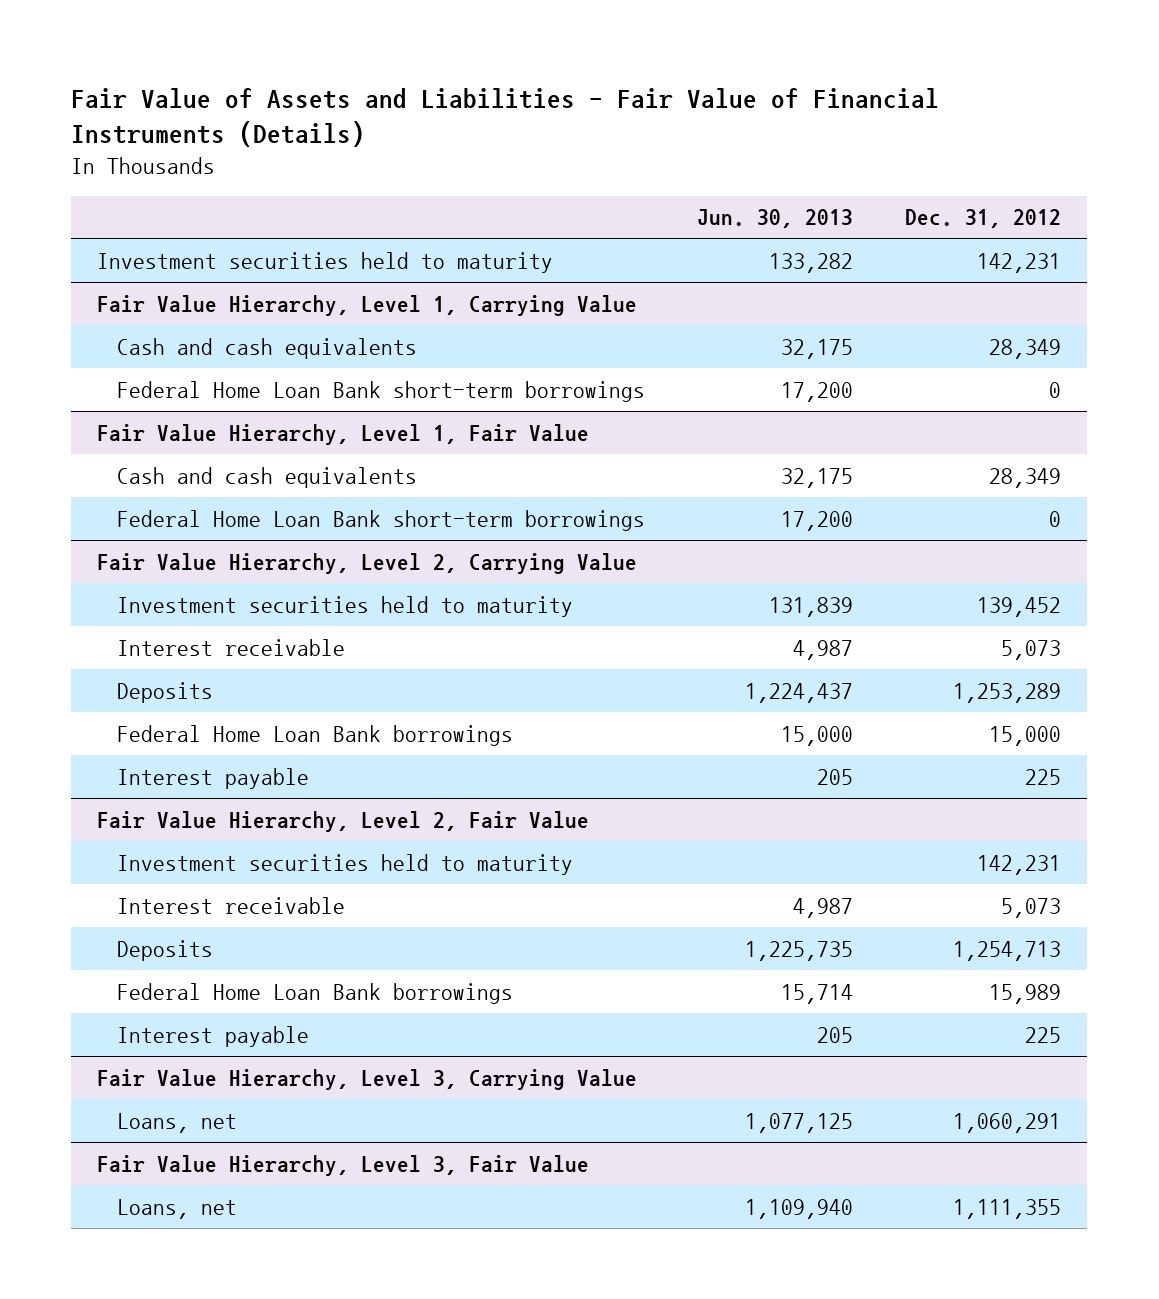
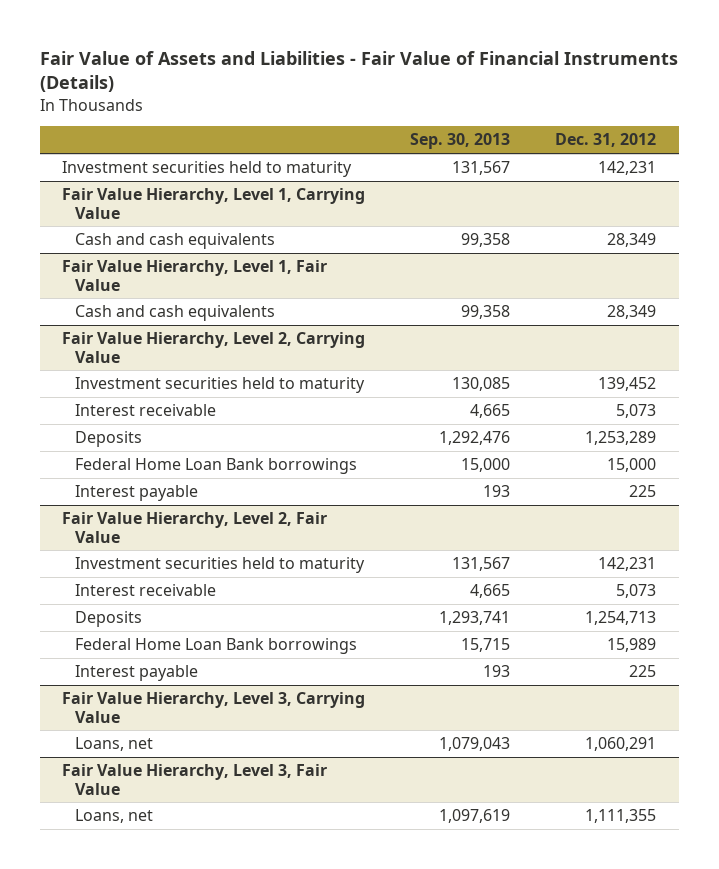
- | Jun. 30, 2013 | Dec. 31, 2012
+ | Sep. 30, 2013 | Dec. 31, 2012
@ Fair Value Hierarchy, Level 1, Carrying Value
- Federal Home Loan Bank short-term borrowings | 17,200 | 0
@ Fair Value Hierarchy, Level 1, Fair Value
- Federal Home Loan Bank short-term borrowings | 17,200 | 0

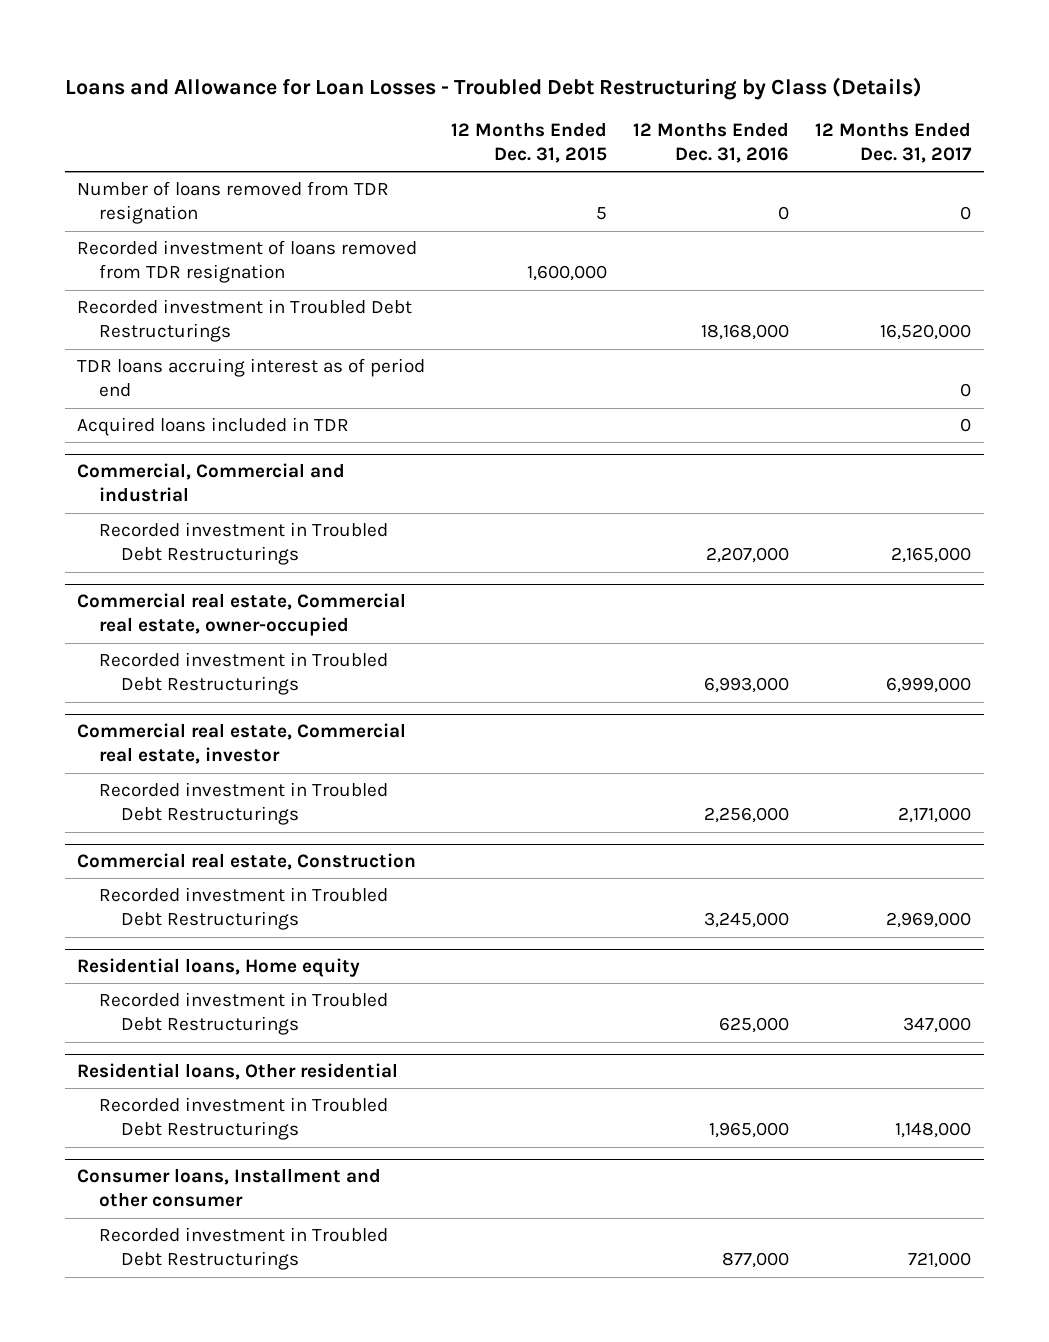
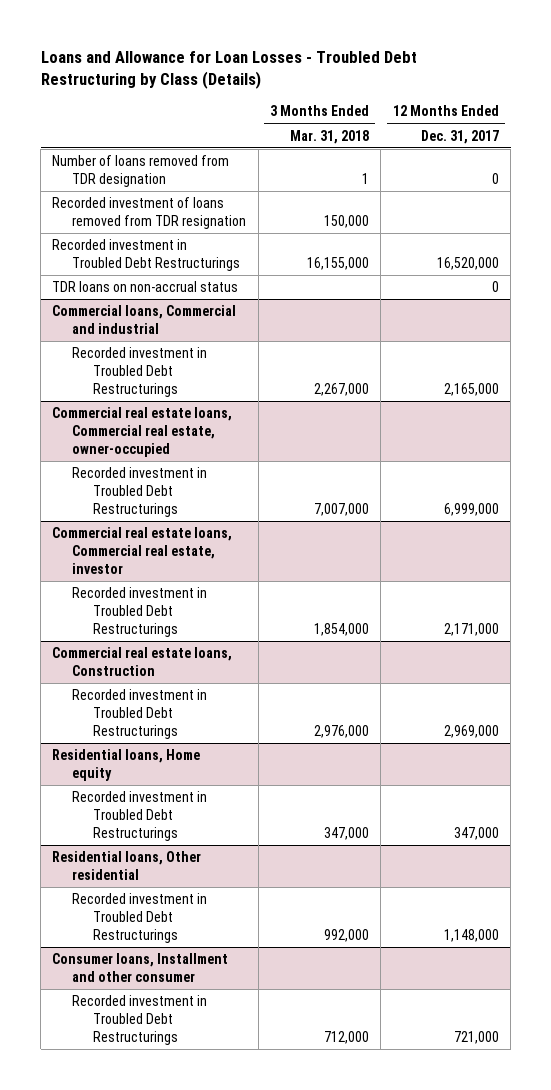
- | 12 Months Ended Dec. 31, 2015 | 12 Months Ended Dec. 31, 2016 | 12 Months Ended Dec. 31, 2017
+ | 3 Months Ended Mar. 31, 2018 | 12 Months Ended Dec. 31, 2017
- Number of loans removed from TDR resignation | 5 | 0 | 0
+ Number of loans removed from TDR designation | 1 | 0
- TDR loans accruing interest as of period end | | | 0
- Acquired loans included in TDR | | | 0
- Commercial, Commercial and industrial
+ TDR loans on non-accrual status | | 0
+ Commercial loans, Commercial and industrial
- Commercial real estate, Commercial real estate, owner-occupied
+ Commercial real estate loans, Commercial real estate, owner-occupied
- Commercial real estate, Commercial real estate, investor
+ Commercial real estate loans, Commercial real estate, investor
- Commercial real estate, Construction
+ Commercial real estate loans, Construction

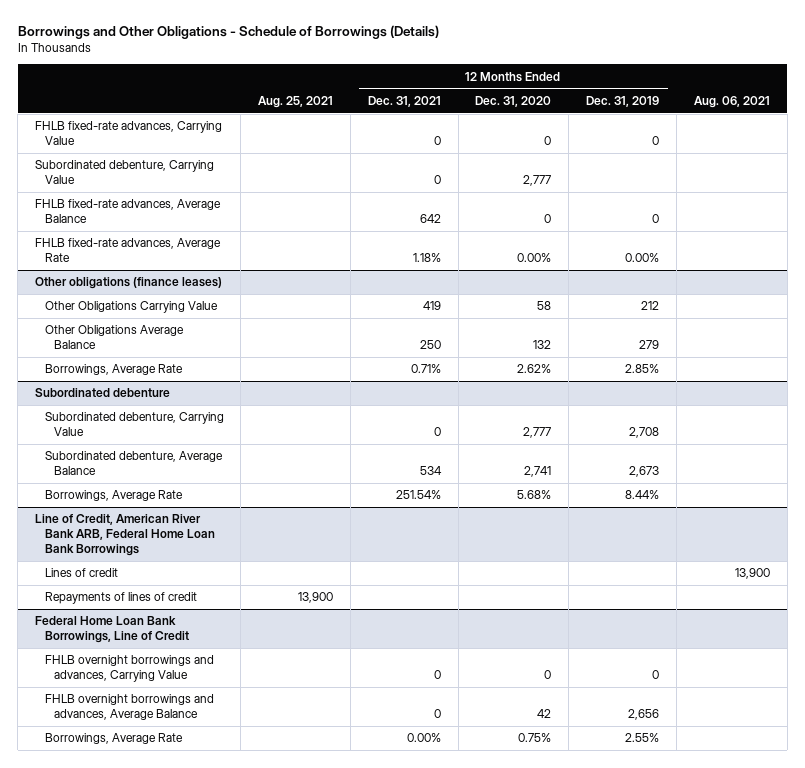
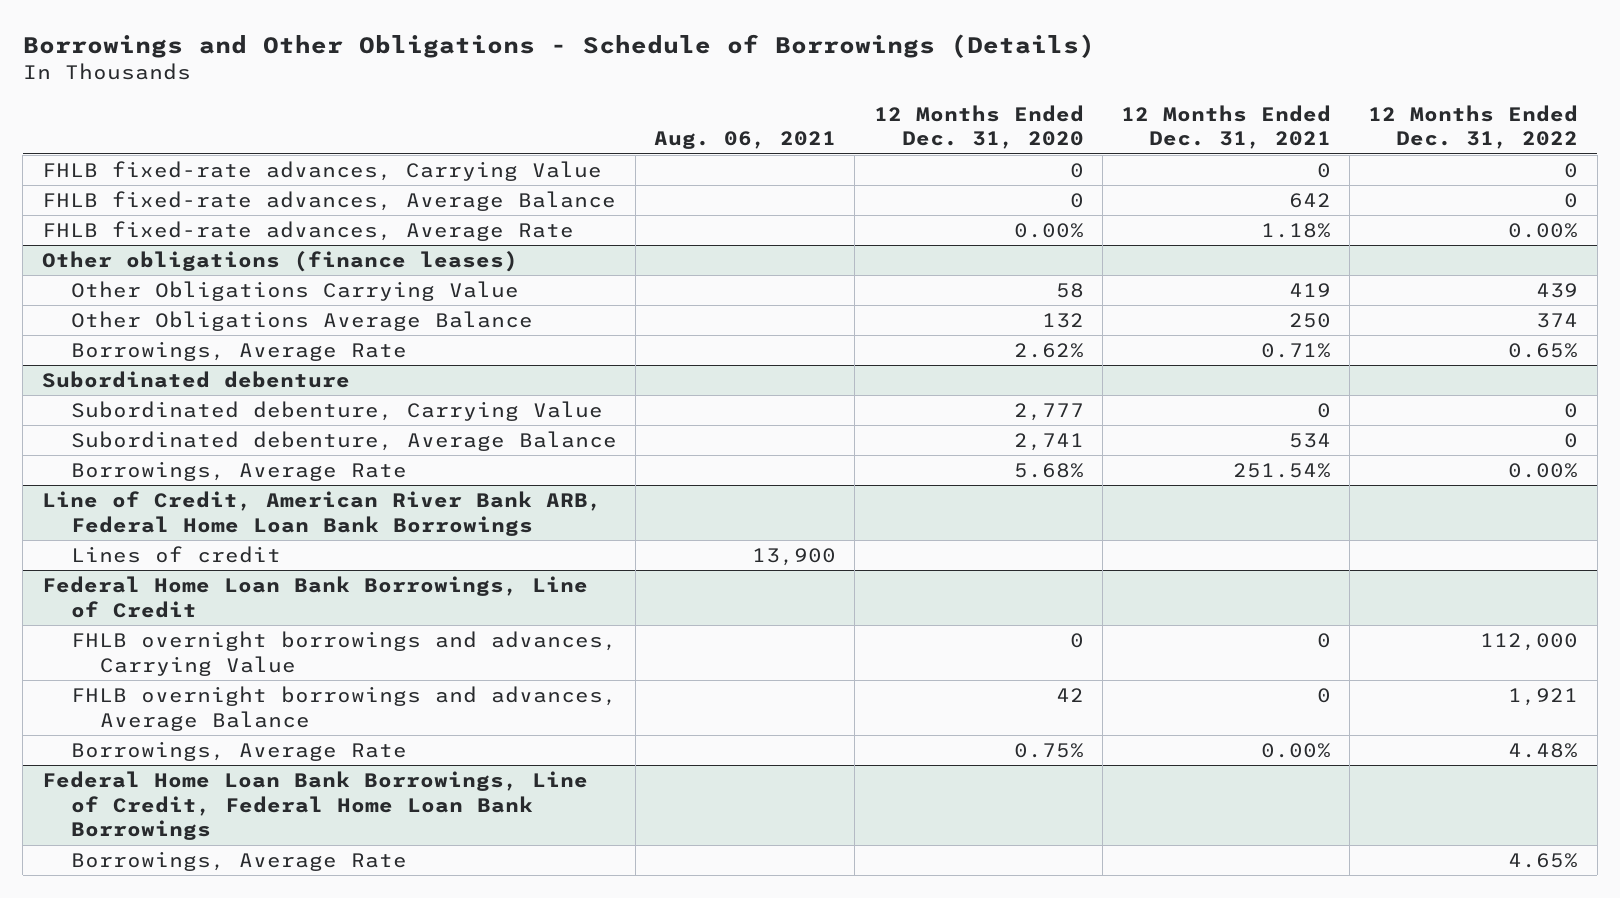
- | Aug. 25, 2021 | 12 Months Ended Dec. 31, 2021 | 12 Months Ended Dec. 31, 2020 | 12 Months Ended Dec. 31, 2019 | Aug. 06, 2021
+ | Aug. 06, 2021 | 12 Months Ended Dec. 31, 2020 | 12 Months Ended Dec. 31, 2021 | 12 Months Ended Dec. 31, 2022
- Subordinated debenture, Carrying Value | | 0 | 2,777 | |
@ Line of Credit, American River Bank ARB, Federal Home Loan Bank Borrowings
- Repayments of lines of credit | 13,900 | | | |
+ Federal Home Loan Bank Borrowings, Line of Credit, Federal Home Loan Bank Borrowings
+ Borrowings, Average Rate | | | | 4.65%

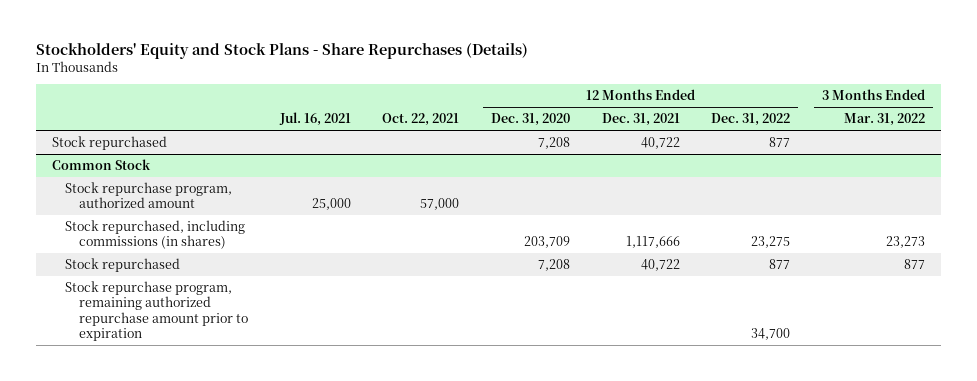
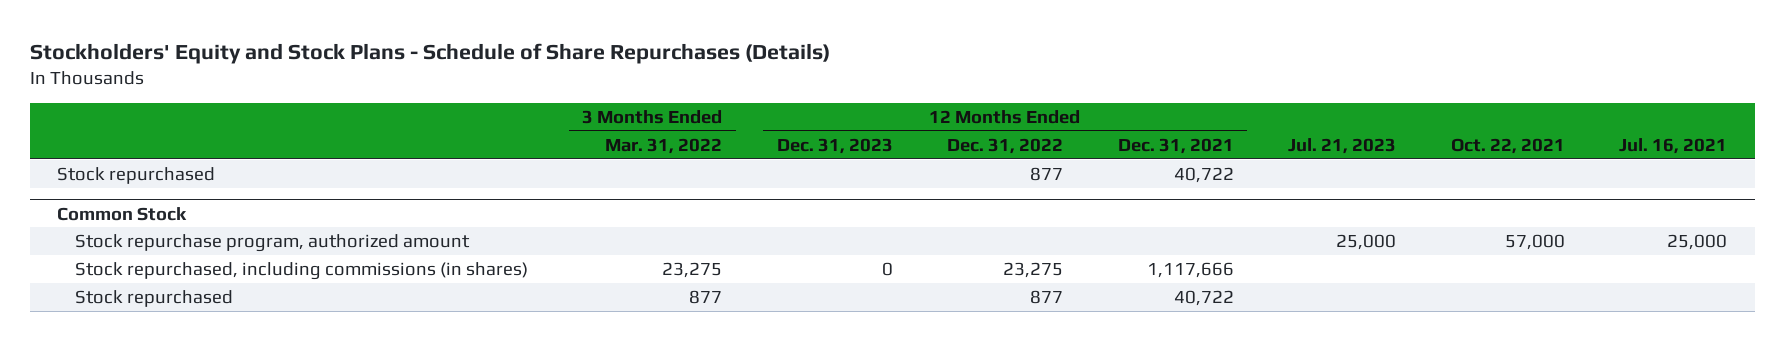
- Stockholders' Equity and Stock Plans - Share Repurchases (Details)
+ Stockholders' Equity and Stock Plans - Schedule of Share Repurchases (Details)
- | Jul. 16, 2021 | Oct. 22, 2021 | 12 Months Ended Dec. 31, 2020 | 12 Months Ended Dec. 31, 2021 | 12 Months Ended Dec. 31, 2022 | 3 Months Ended Mar. 31, 2022
+ | 3 Months Ended Mar. 31, 2022 | 12 Months Ended Dec. 31, 2023 | 12 Months Ended Dec. 31, 2022 | 12 Months Ended Dec. 31, 2021 | Jul. 21, 2023 | Oct. 22, 2021 | Jul. 16, 2021
@ Common Stock
- Stock repurchased, including commissions (in shares) | | | 203,709 | 1,117,666 | 23,275 | 23,273
+ Stock repurchased, including commissions (in shares) | 23,275 | 0 | 23,275 | 1,117,666 | | |
- Stock repurchase program, remaining authorized repurchase amount prior to expiration | | | | | 34,700 |

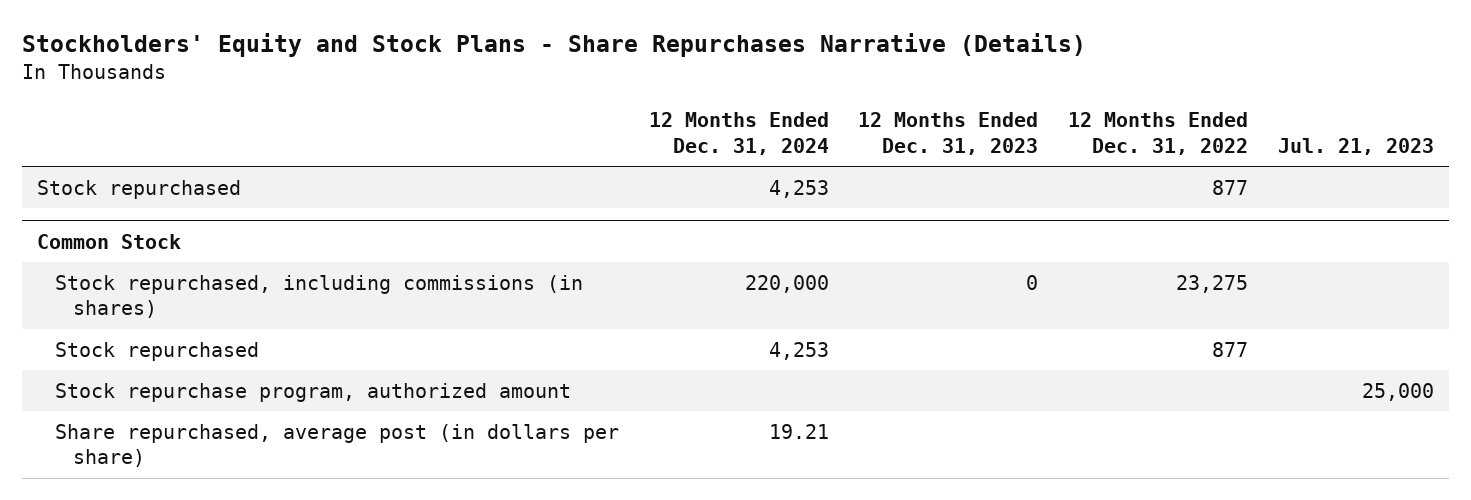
- Stockholders' Equity and Stock Plans - Schedule of Share Repurchases (Details)
+ Stockholders' Equity and Stock Plans - Share Repurchases Narrative (Details)
- | 3 Months Ended Mar. 31, 2022 | 12 Months Ended Dec. 31, 2023 | 12 Months Ended Dec. 31, 2022 | 12 Months Ended Dec. 31, 2021 | Jul. 21, 2023 | Oct. 22, 2021 | Jul. 16, 2021
+ | 12 Months Ended Dec. 31, 2024 | 12 Months Ended Dec. 31, 2023 | 12 Months Ended Dec. 31, 2022 | Jul. 21, 2023
@ Common Stock
moved down: Stock repurchase program, authorized amount | | | | 25,000
+ Share repurchased, average post (in dollars per share) | 19.21 | | |

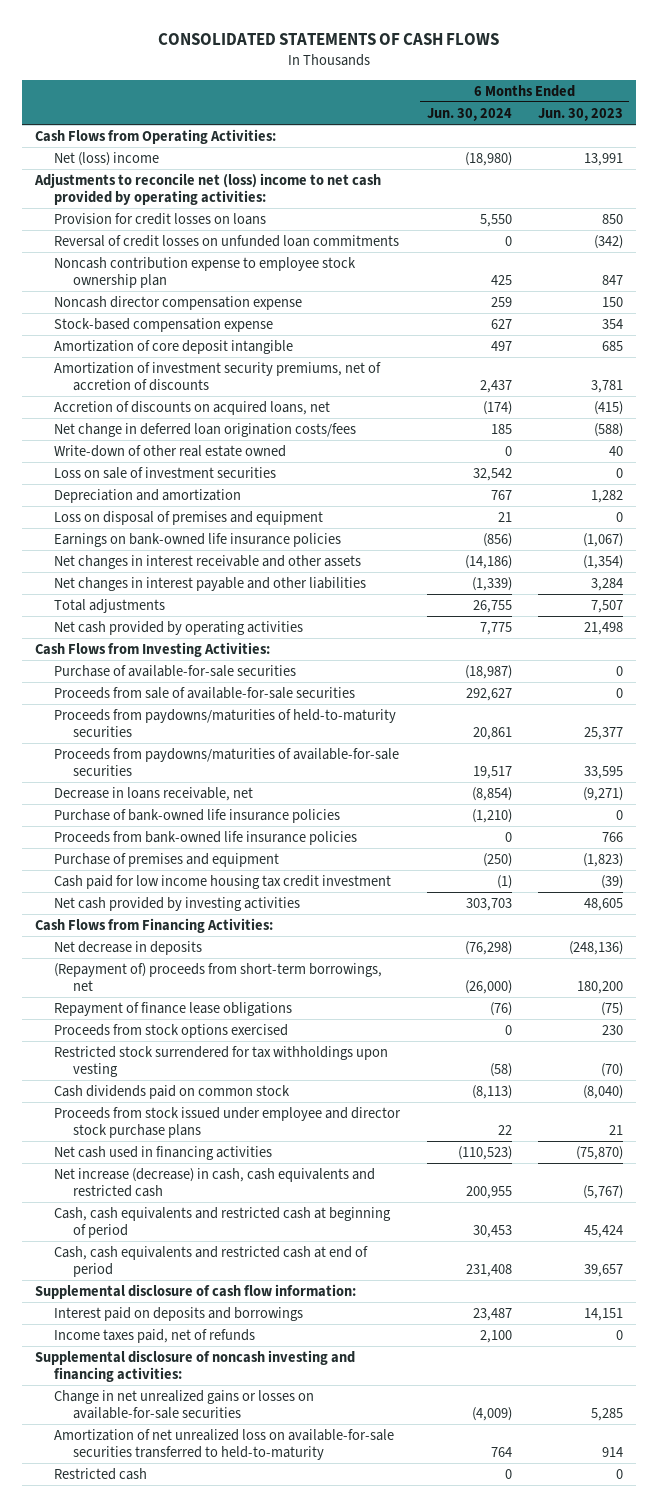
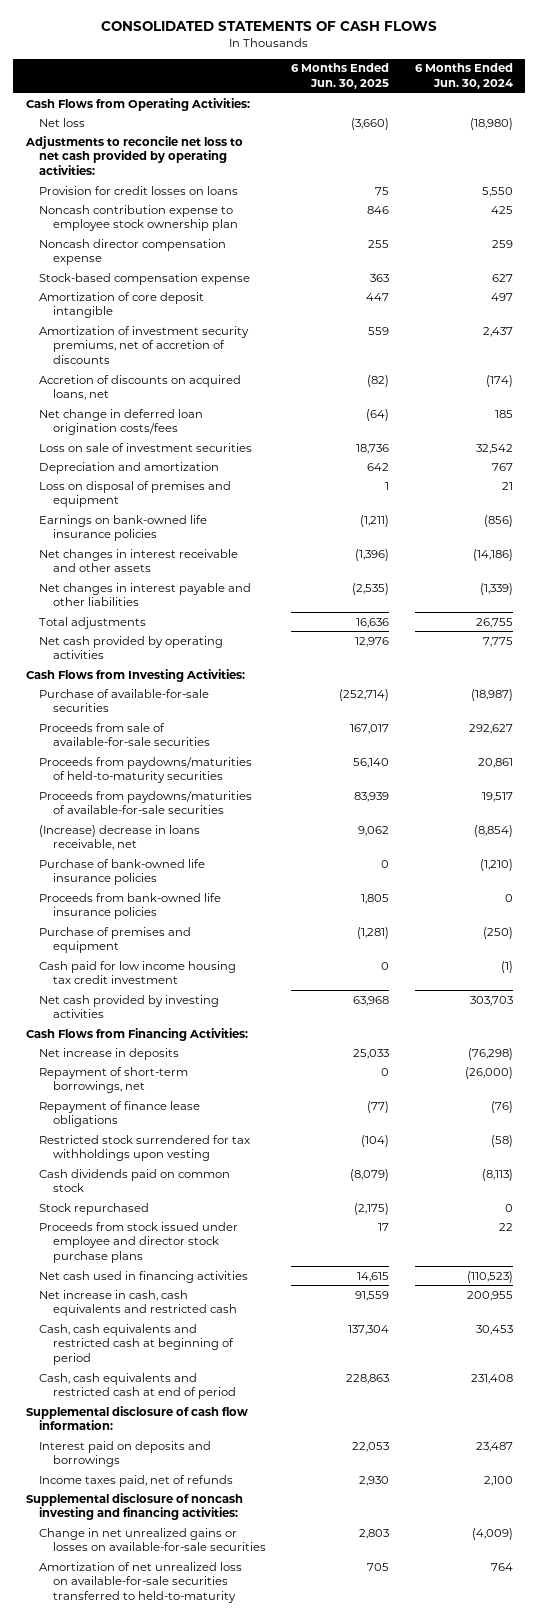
- | 6 Months Ended Jun. 30, 2024 | 6 Months Ended Jun. 30, 2023
+ | 6 Months Ended Jun. 30, 2025 | 6 Months Ended Jun. 30, 2024
- Net (loss) income | (18,980) | 13,991
- Adjustments to reconcile net (loss) income to net cash provided by operating activities:
+ Net loss | (3,660) | (18,980)
+ Adjustments to reconcile net loss to net cash provided by operating activities:
- Reversal of credit losses on unfunded loan commitments | 0 | (342)
- Write-down of other real estate owned | 0 | 40
- Decrease in loans receivable, net | (8,854) | (9,271)
+ (Increase) decrease in loans receivable, net | 9,062 | (8,854)
- Net decrease in deposits | (76,298) | (248,136)
- (Repayment of) proceeds from short-term borrowings, net | (26,000) | 180,200
+ Net increase in deposits | 25,033 | (76,298)
+ Repayment of short-term borrowings, net | 0 | (26,000)
- Proceeds from stock options exercised | 0 | 230
+ Stock repurchased | (2,175) | 0
- Net increase (decrease) in cash, cash equivalents and restricted cash | 200,955 | (5,767)
+ Net increase in cash, cash equivalents and restricted cash | 91,559 | 200,955
- Restricted cash | 0 | 0

